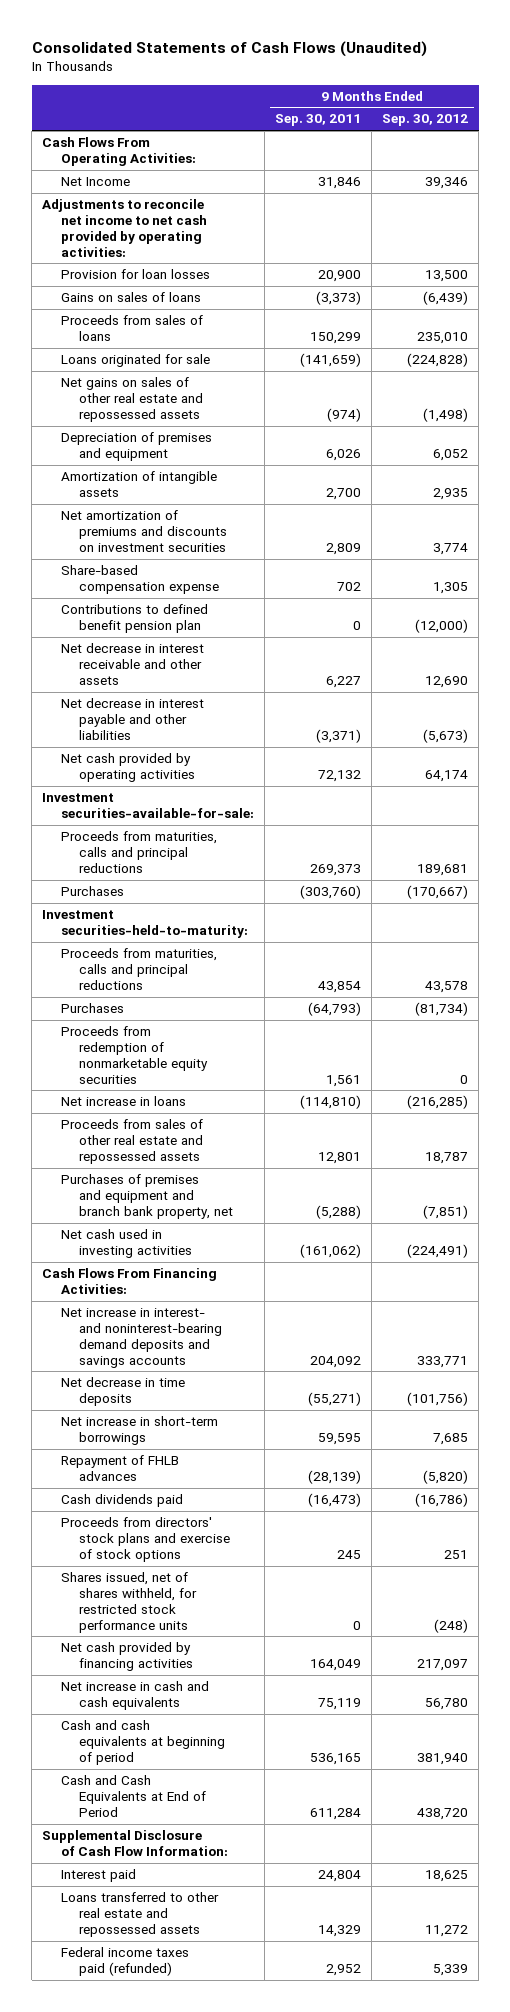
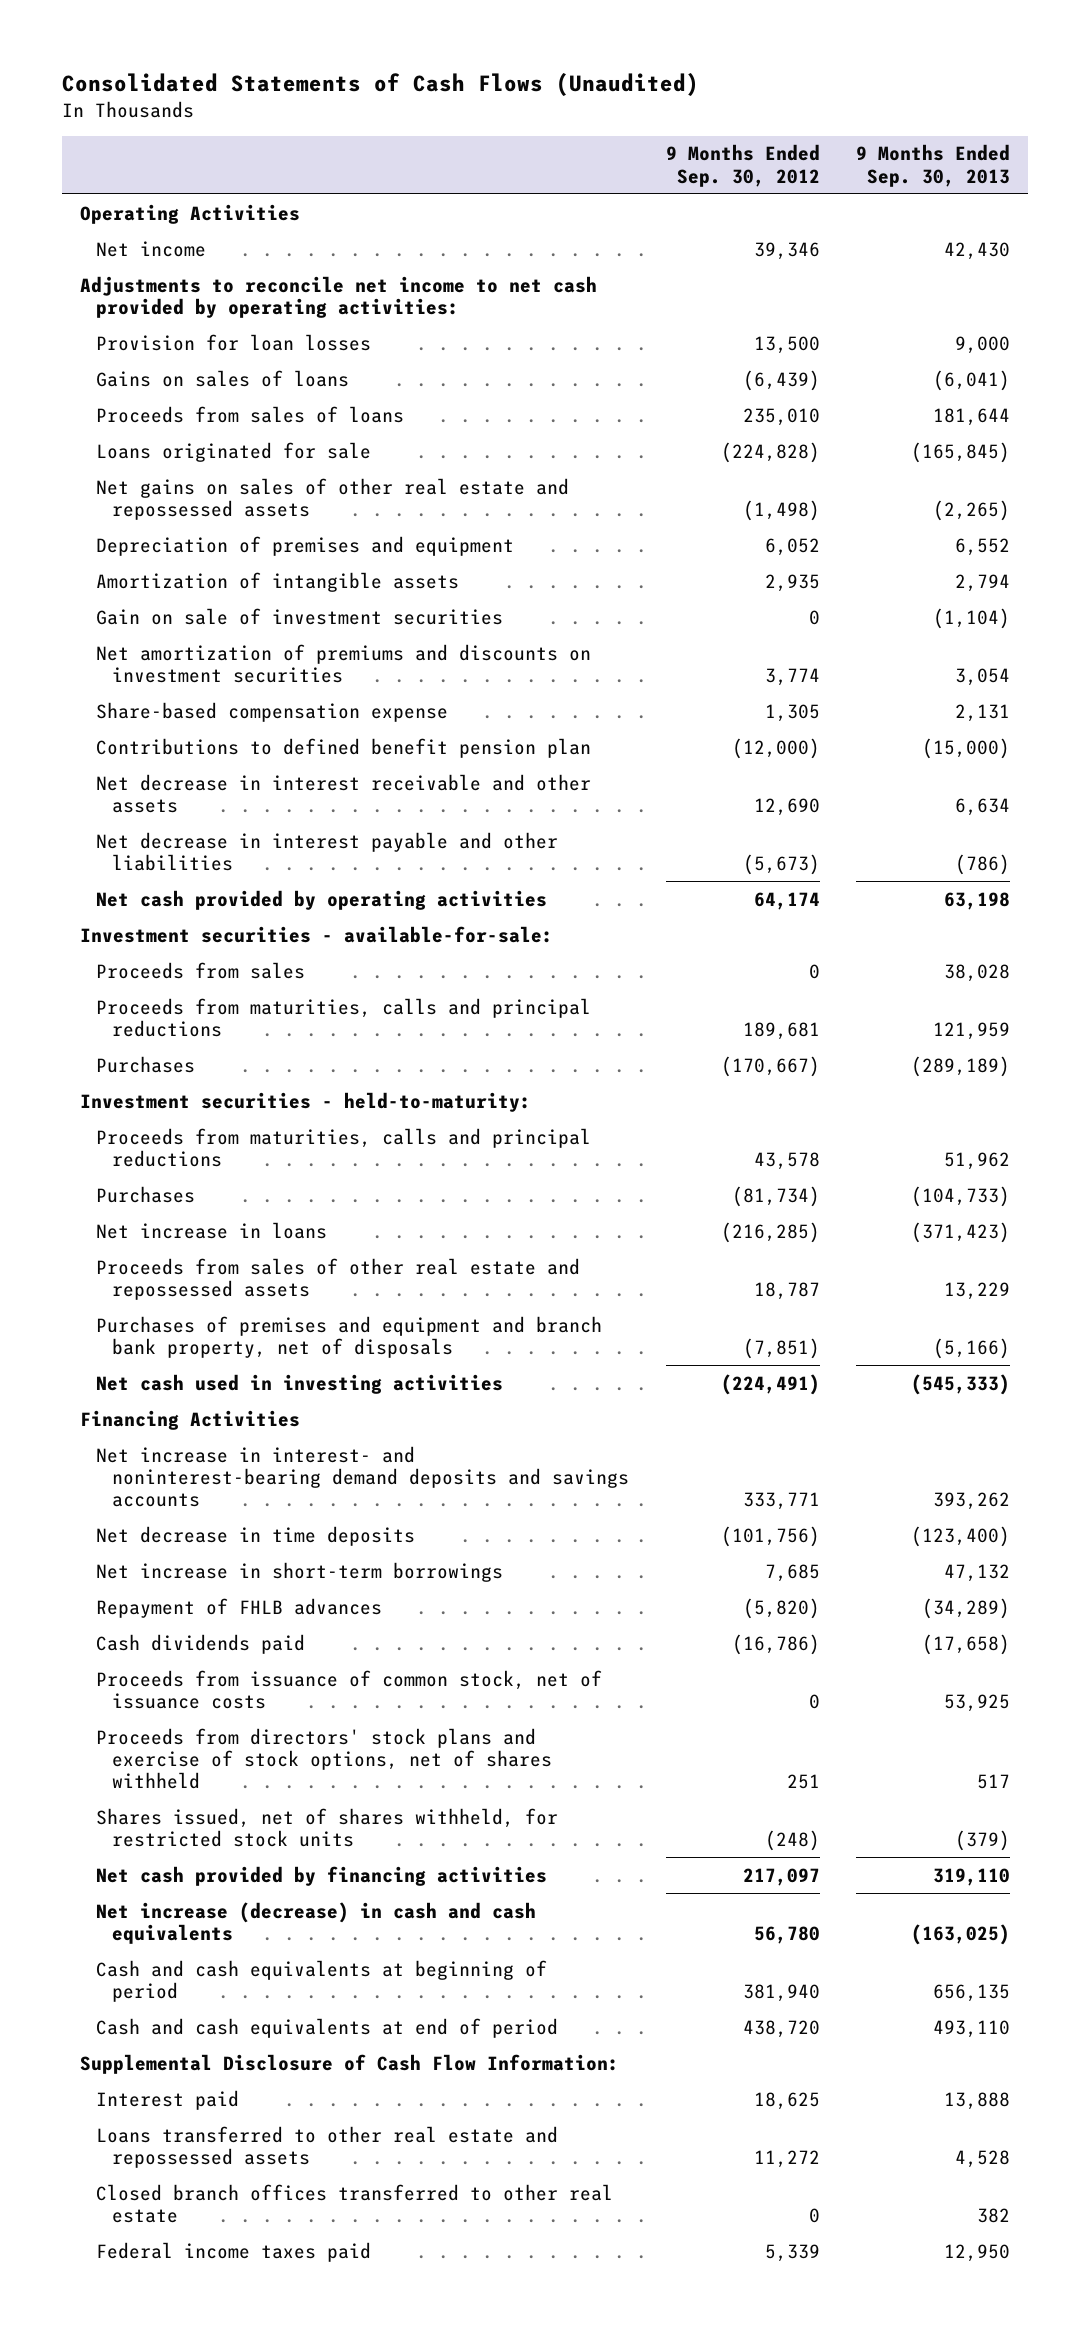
- | 9 Months Ended Sep. 30, 2011 | 9 Months Ended Sep. 30, 2012
+ | 9 Months Ended Sep. 30, 2012 | 9 Months Ended Sep. 30, 2013
- Cash Flows From Operating Activities:
- Net Income | 31,846 | 39,346
+ Operating Activities
+ Net income | 39,346 | 42,430
+ Gain on sale of investment securities | 0 | (1,104)
- Investment securities-available-for-sale:
+ Investment securities - available-for-sale:
+ Proceeds from sales | 0 | 38,028
- Investment securities-held-to-maturity:
+ Investment securities - held-to-maturity:
- Proceeds from redemption of nonmarketable equity securities | 1,561 | 0
- Purchases of premises and equipment and branch bank property, net | (5,288) | (7,851)
+ Purchases of premises and equipment and branch bank property, net of disposals | (7,851) | (5,166)
- Cash Flows From Financing Activities:
+ Financing Activities
- Proceeds from directors' stock plans and exercise of stock options | 245 | 251
- Shares issued, net of shares withheld, for restricted stock performance units | 0 | (248)
+ Proceeds from issuance of common stock, net of issuance costs | 0 | 53,925
+ Proceeds from directors' stock plans and exercise of stock options, net of shares withheld | 251 | 517
+ Shares issued, net of shares withheld, for restricted stock units | (248) | (379)
- Net increase in cash and cash equivalents | 75,119 | 56,780
+ Net increase (decrease) in cash and cash equivalents | 56,780 | (163,025)
- Cash and Cash Equivalents at End of Period | 611,284 | 438,720
+ Cash and cash equivalents at end of period | 438,720 | 493,110
- Federal income taxes paid (refunded) | 2,952 | 5,339
+ Closed branch offices transferred to other real estate | 0 | 382
+ Federal income taxes paid | 5,339 | 12,950

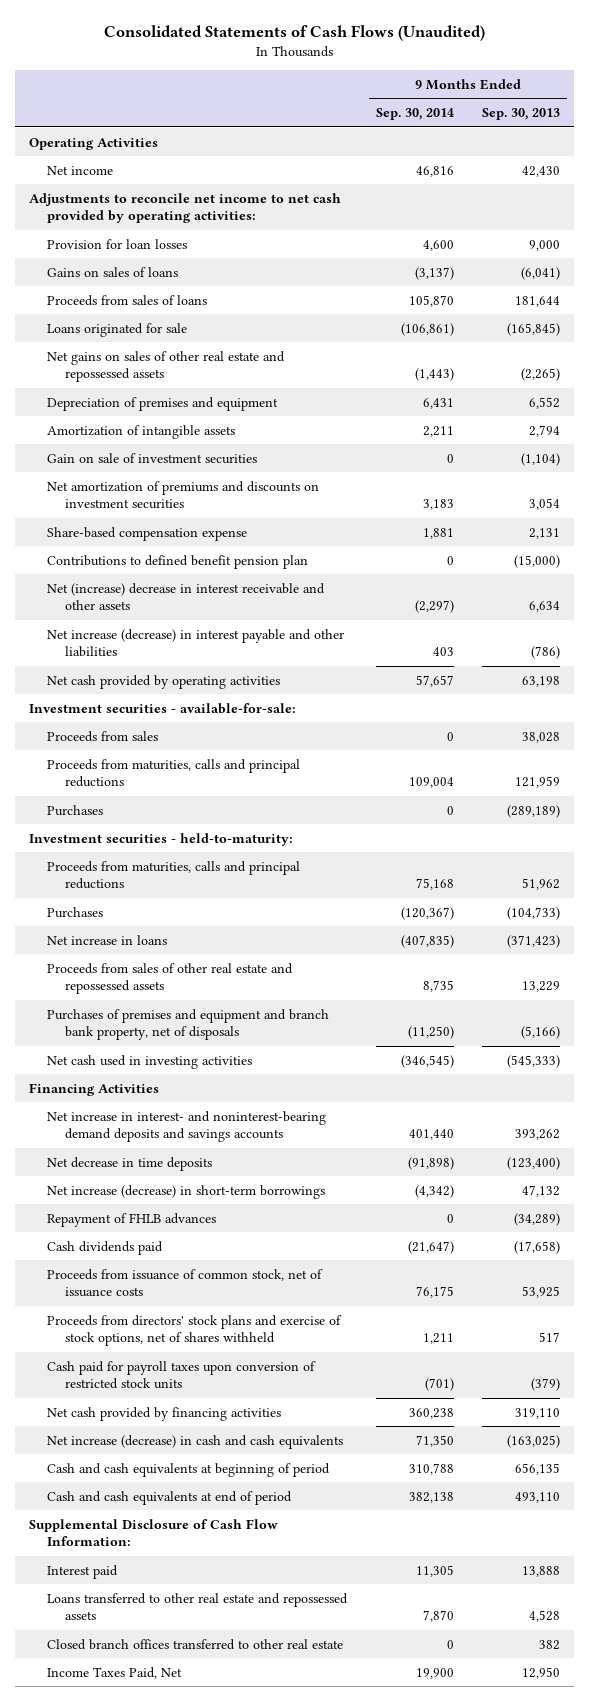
- | 9 Months Ended Sep. 30, 2012 | 9 Months Ended Sep. 30, 2013
+ | 9 Months Ended Sep. 30, 2014 | 9 Months Ended Sep. 30, 2013
- Net decrease in interest receivable and other assets | 12,690 | 6,634
- Net decrease in interest payable and other liabilities | (5,673) | (786)
+ Net (increase) decrease in interest receivable and other assets | (2,297) | 6,634
+ Net increase (decrease) in interest payable and other liabilities | 403 | (786)
- Net increase in short-term borrowings | 7,685 | 47,132
+ Net increase (decrease) in short-term borrowings | (4,342) | 47,132
- Shares issued, net of shares withheld, for restricted stock units | (248) | (379)
+ Cash paid for payroll taxes upon conversion of restricted stock units | (701) | (379)
- Federal income taxes paid | 5,339 | 12,950
+ Income Taxes Paid, Net | 19,900 | 12,950

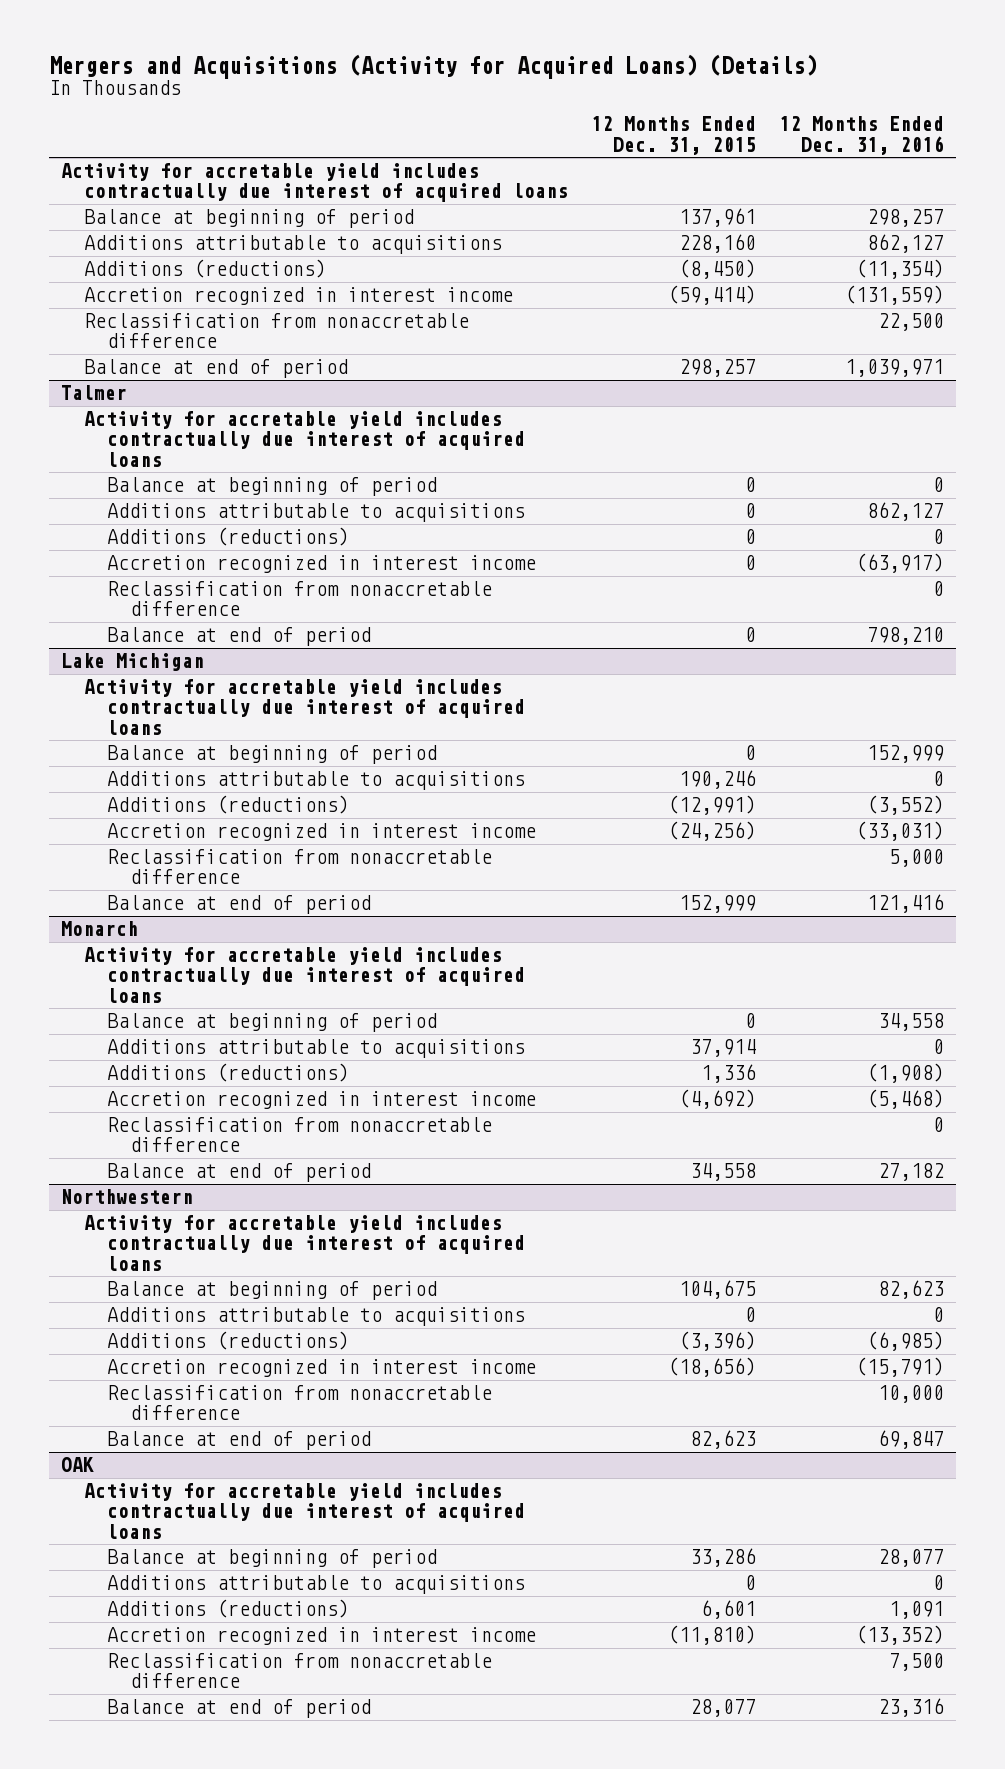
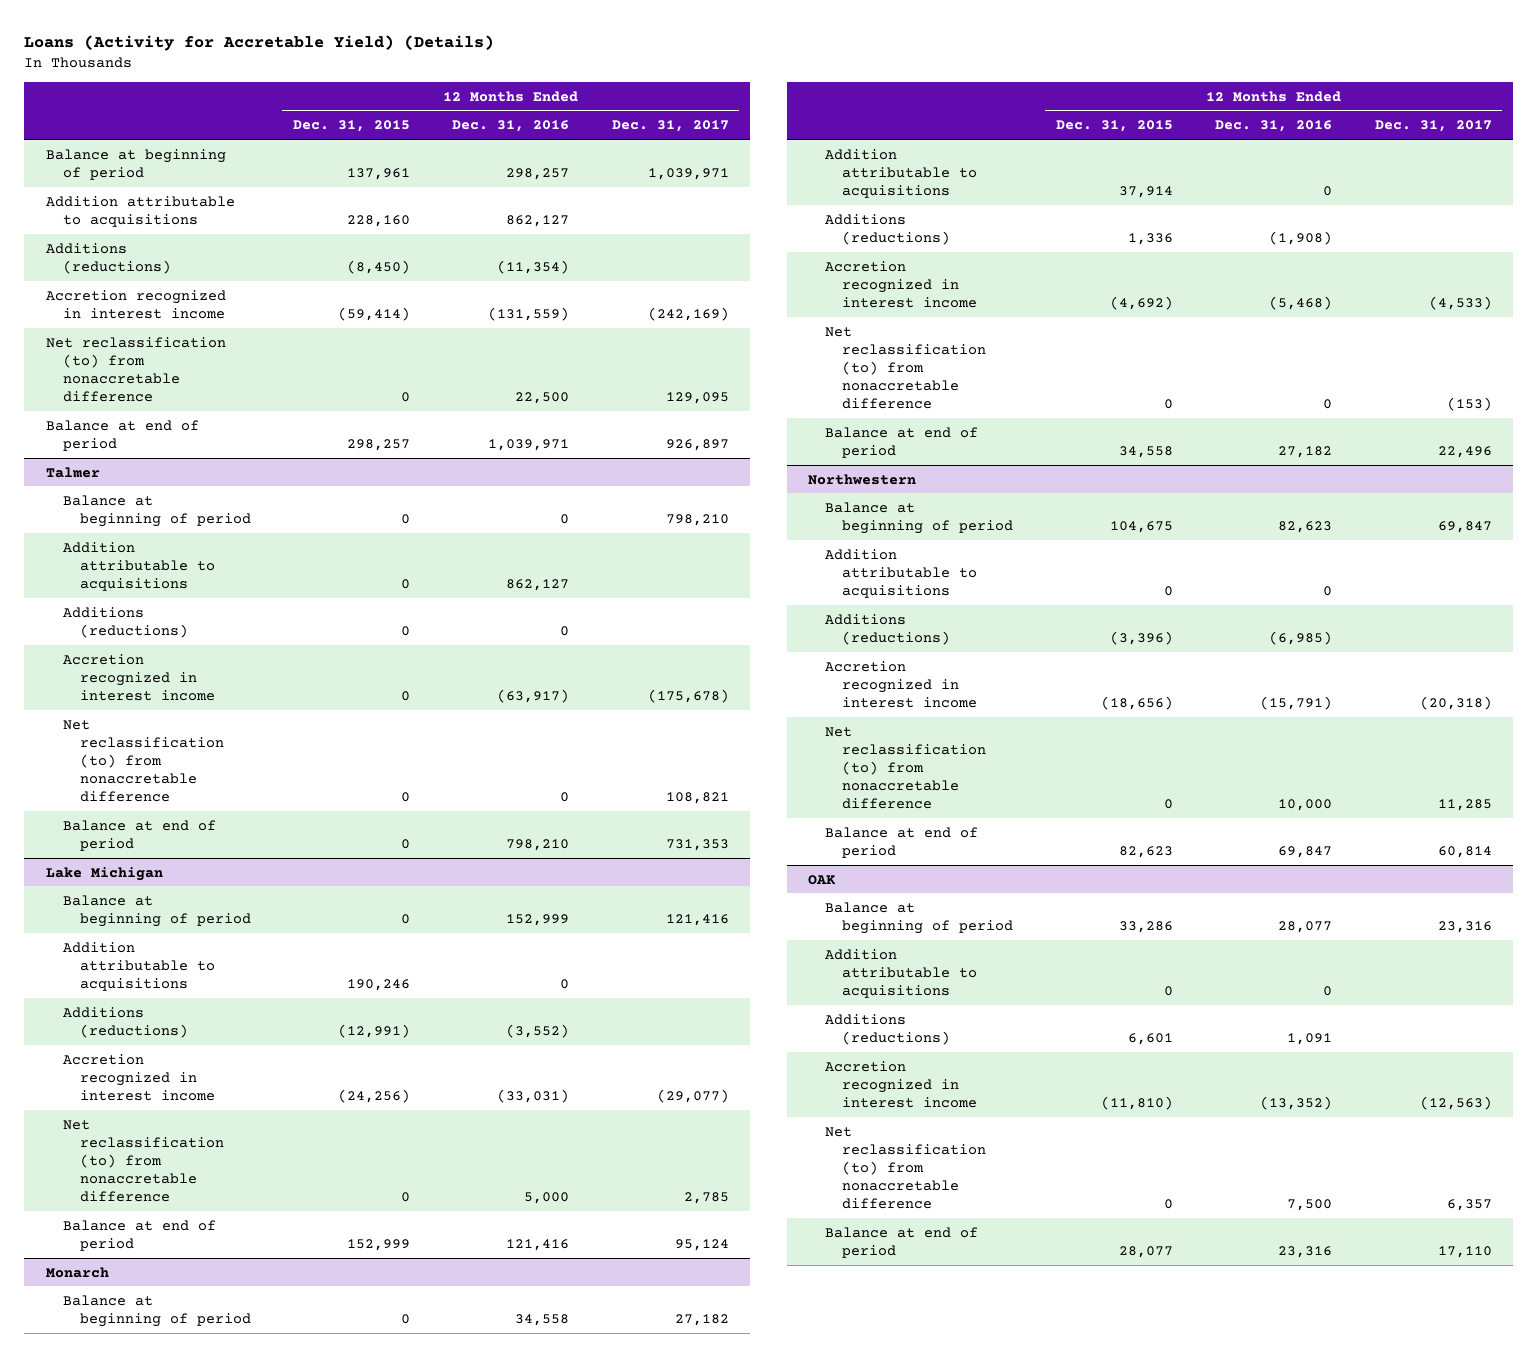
- Mergers and Acquisitions (Activity for Acquired Loans) (Details)
+ Loans (Activity for Accretable Yield) (Details)
- | 12 Months Ended Dec. 31, 2015 | 12 Months Ended Dec. 31, 2016
+ | 12 Months Ended Dec. 31, 2015 | 12 Months Ended Dec. 31, 2016 | 12 Months Ended Dec. 31, 2017
- Activity for accretable yield includes contractually due interest of acquired loans
- Additions attributable to acquisitions | 228,160 | 862,127
+ Addition attributable to acquisitions | 228,160 | 862,127 |
- Reclassification from nonaccretable difference | | 22,500
+ Net reclassification (to) from nonaccretable difference | 0 | 22,500 | 129,095
@ Talmer
- Activity for accretable yield includes contractually due interest of acquired loans
- Additions attributable to acquisitions | 0 | 862,127
+ Addition attributable to acquisitions | 0 | 862,127 |
- Reclassification from nonaccretable difference | | 0
+ Net reclassification (to) from nonaccretable difference | 0 | 0 | 108,821
@ Lake Michigan
- Activity for accretable yield includes contractually due interest of acquired loans
- Additions attributable to acquisitions | 190,246 | 0
+ Addition attributable to acquisitions | 190,246 | 0 |
- Reclassification from nonaccretable difference | | 5,000
+ Net reclassification (to) from nonaccretable difference | 0 | 5,000 | 2,785
@ Monarch
- Activity for accretable yield includes contractually due interest of acquired loans
- Additions attributable to acquisitions | 37,914 | 0
+ Addition attributable to acquisitions | 37,914 | 0 |
- Reclassification from nonaccretable difference | | 0
+ Net reclassification (to) from nonaccretable difference | 0 | 0 | (153)
@ Northwestern
- Activity for accretable yield includes contractually due interest of acquired loans
- Additions attributable to acquisitions | 0 | 0
+ Addition attributable to acquisitions | 0 | 0 |
- Reclassification from nonaccretable difference | | 10,000
+ Net reclassification (to) from nonaccretable difference | 0 | 10,000 | 11,285
@ OAK
- Activity for accretable yield includes contractually due interest of acquired loans
- Additions attributable to acquisitions | 0 | 0
+ Addition attributable to acquisitions | 0 | 0 |
- Reclassification from nonaccretable difference | | 7,500
+ Net reclassification (to) from nonaccretable difference | 0 | 7,500 | 6,357

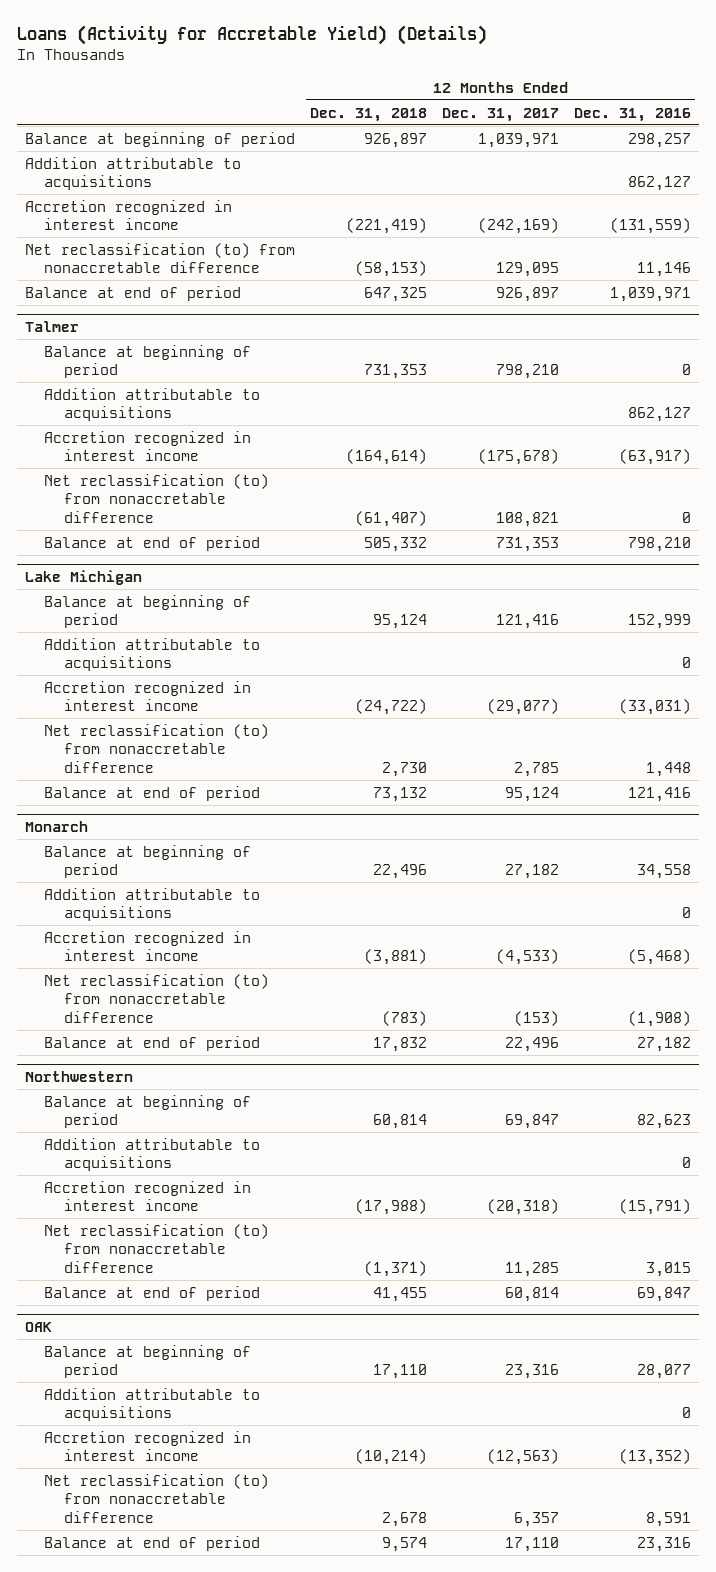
- | 12 Months Ended Dec. 31, 2015 | 12 Months Ended Dec. 31, 2016 | 12 Months Ended Dec. 31, 2017
+ | 12 Months Ended Dec. 31, 2018 | 12 Months Ended Dec. 31, 2017 | 12 Months Ended Dec. 31, 2016
- Additions (reductions) | (8,450) | (11,354) |
- Net reclassification (to) from nonaccretable difference | 0 | 22,500 | 129,095
+ Net reclassification (to) from nonaccretable difference | (58,153) | 129,095 | 11,146
@ Talmer
- Additions (reductions) | 0 | 0 |
@ Lake Michigan
- Additions (reductions) | (12,991) | (3,552) |
- Net reclassification (to) from nonaccretable difference | 0 | 5,000 | 2,785
+ Net reclassification (to) from nonaccretable difference | 2,730 | 2,785 | 1,448
@ Monarch
- Additions (reductions) | 1,336 | (1,908) |
- Net reclassification (to) from nonaccretable difference | 0 | 0 | (153)
+ Net reclassification (to) from nonaccretable difference | (783) | (153) | (1,908)
@ Northwestern
- Additions (reductions) | (3,396) | (6,985) |
- Net reclassification (to) from nonaccretable difference | 0 | 10,000 | 11,285
+ Net reclassification (to) from nonaccretable difference | (1,371) | 11,285 | 3,015
@ OAK
- Additions (reductions) | 6,601 | 1,091 |
- Net reclassification (to) from nonaccretable difference | 0 | 7,500 | 6,357
+ Net reclassification (to) from nonaccretable difference | 2,678 | 6,357 | 8,591

